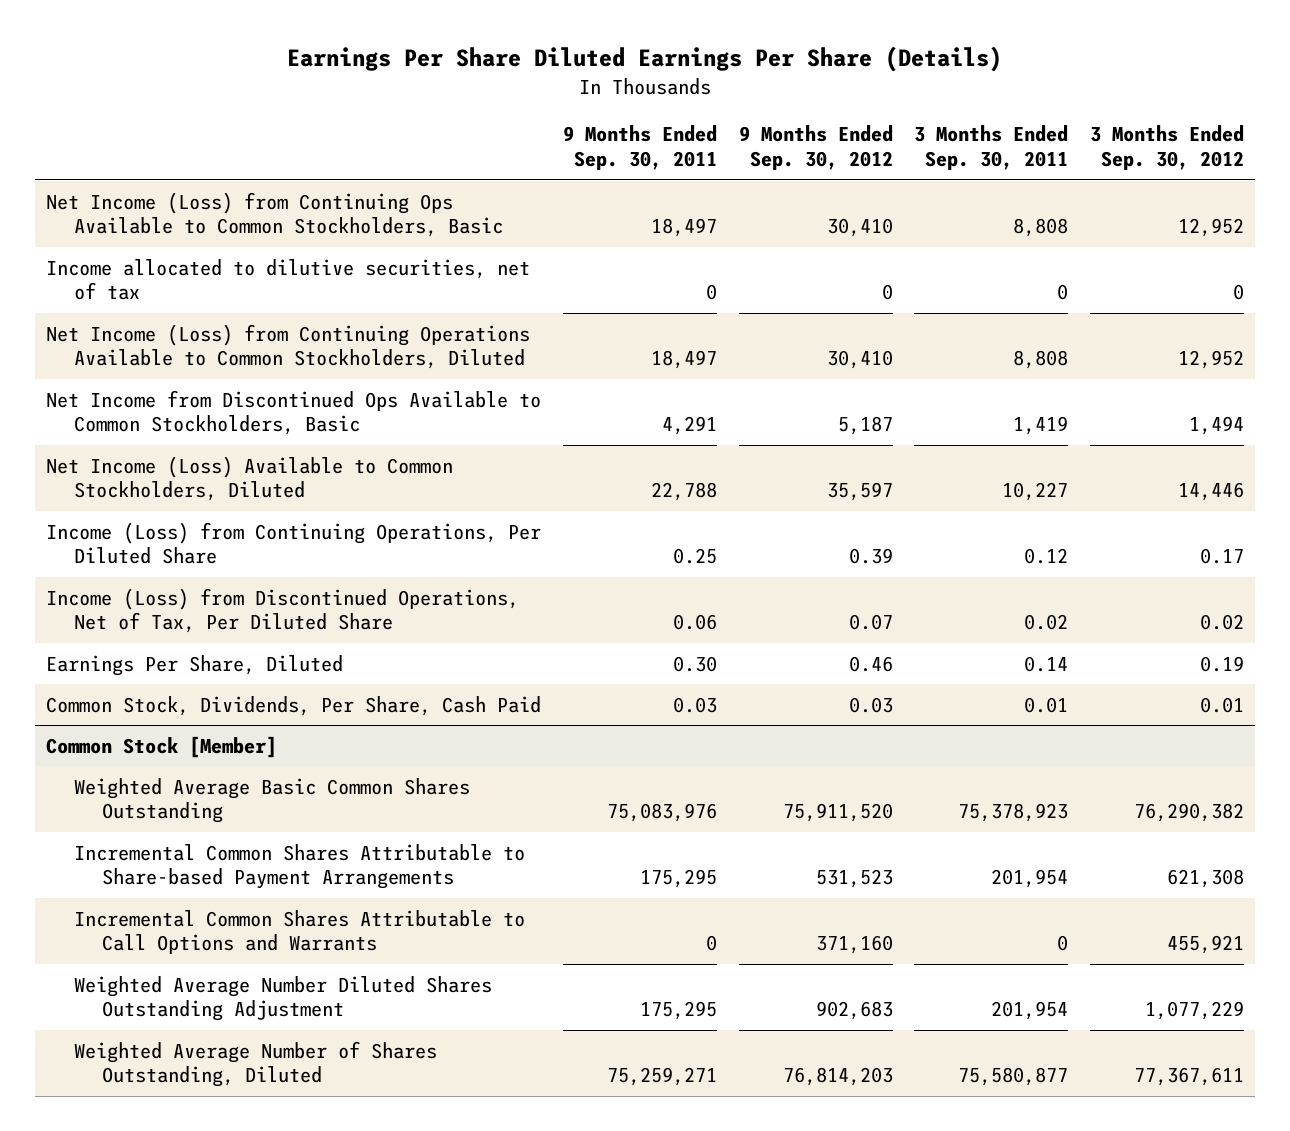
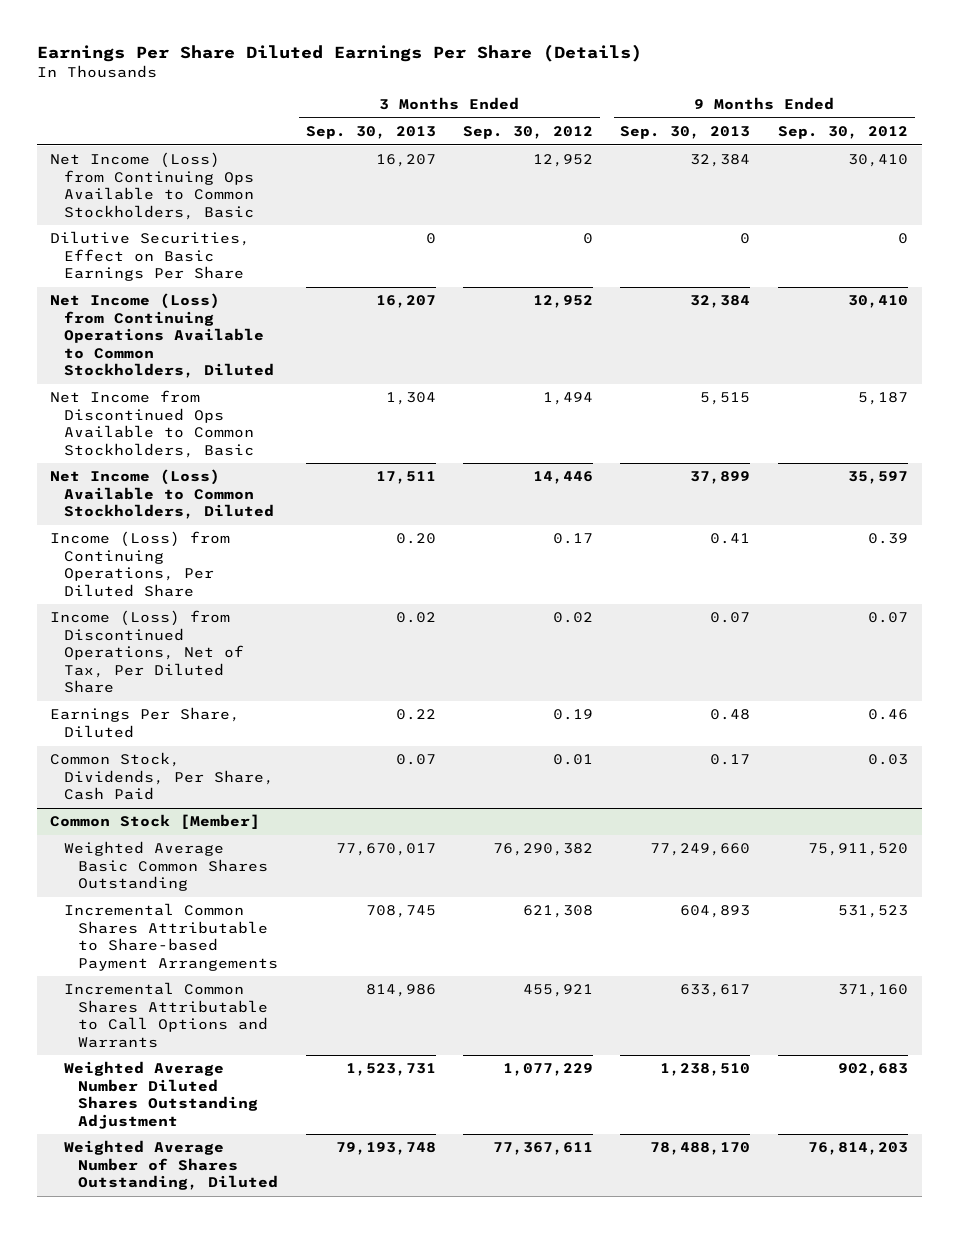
- | 9 Months Ended Sep. 30, 2011 | 9 Months Ended Sep. 30, 2012 | 3 Months Ended Sep. 30, 2011 | 3 Months Ended Sep. 30, 2012
+ | 3 Months Ended Sep. 30, 2013 | 3 Months Ended Sep. 30, 2012 | 9 Months Ended Sep. 30, 2013 | 9 Months Ended Sep. 30, 2012
- Income allocated to dilutive securities, net of tax | 0 | 0 | 0 | 0
+ Dilutive Securities, Effect on Basic Earnings Per Share | 0 | 0 | 0 | 0

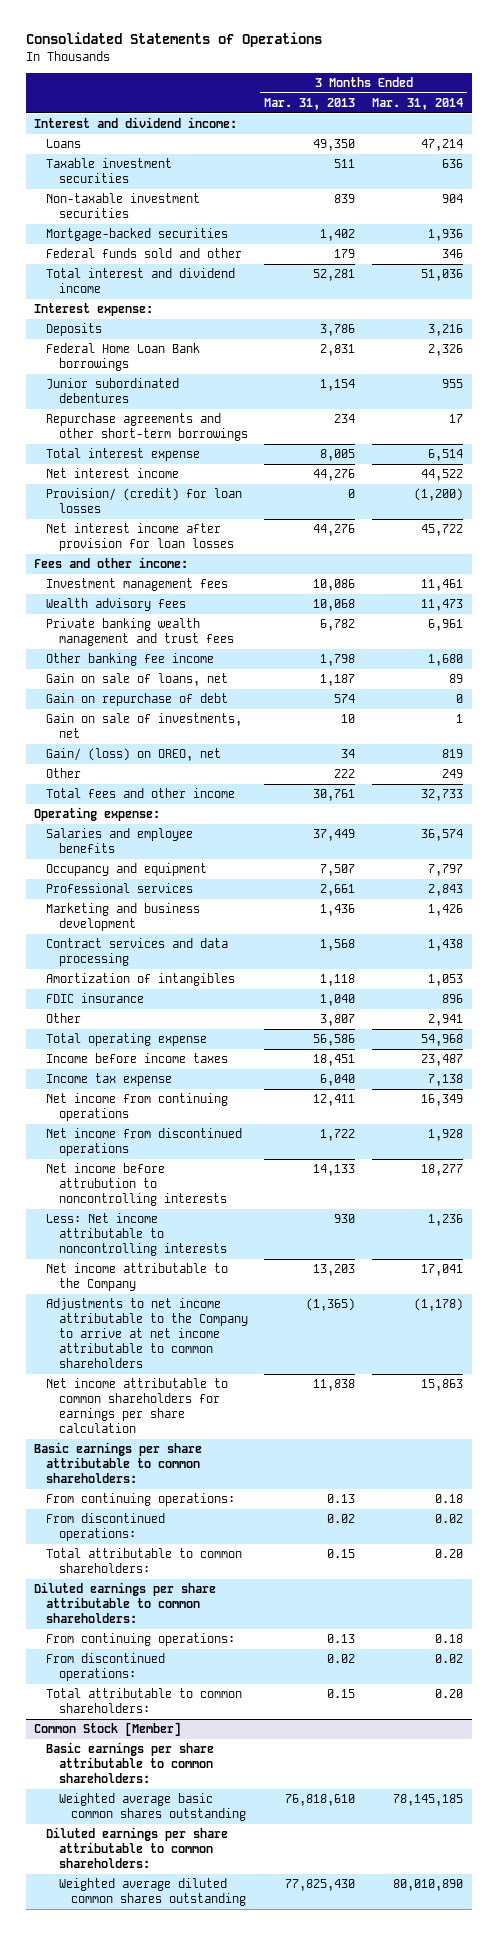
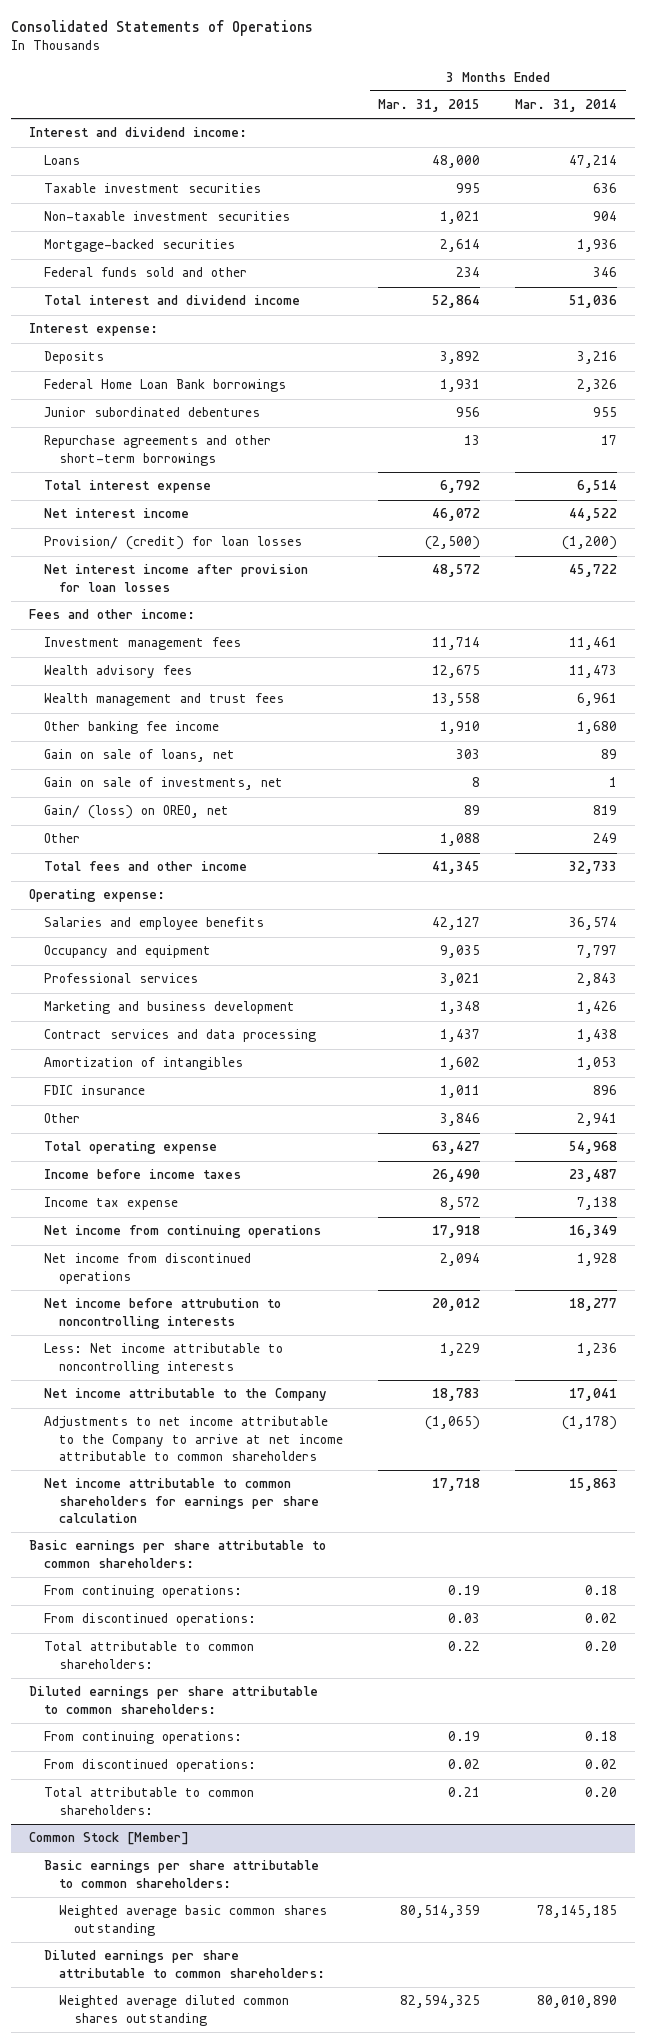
- | 3 Months Ended Mar. 31, 2013 | 3 Months Ended Mar. 31, 2014
+ | 3 Months Ended Mar. 31, 2015 | 3 Months Ended Mar. 31, 2014
- Private banking wealth management and trust fees | 6,782 | 6,961
+ Wealth management and trust fees | 13,558 | 6,961
- Gain on repurchase of debt | 574 | 0

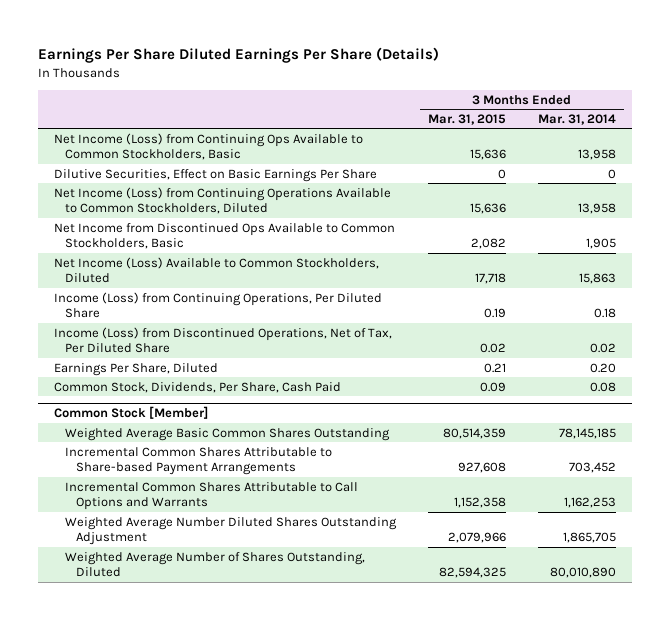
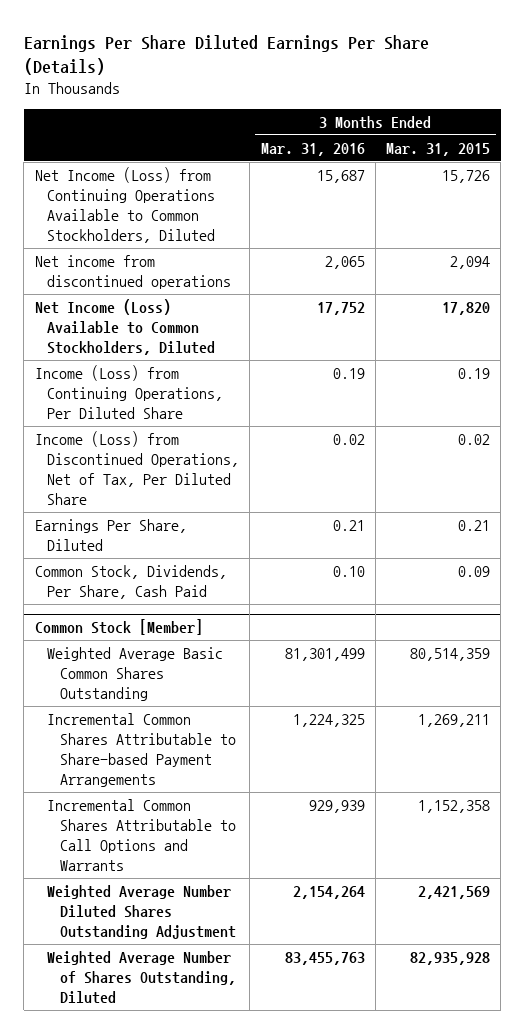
- | 3 Months Ended Mar. 31, 2015 | 3 Months Ended Mar. 31, 2014
+ | 3 Months Ended Mar. 31, 2016 | 3 Months Ended Mar. 31, 2015
- Net Income (Loss) from Continuing Ops Available to Common Stockholders, Basic | 15,636 | 13,958
- Dilutive Securities, Effect on Basic Earnings Per Share | 0 | 0
- Net Income (Loss) from Continuing Operations Available to Common Stockholders, Diluted | 15,636 | 13,958
- Net Income from Discontinued Ops Available to Common Stockholders, Basic | 2,082 | 1,905
- Net Income (Loss) Available to Common Stockholders, Diluted | 17,718 | 15,863
+ Net Income (Loss) from Continuing Operations Available to Common Stockholders, Diluted | 15,687 | 15,726
+ Net income from discontinued operations | 2,065 | 2,094
+ Net Income (Loss) Available to Common Stockholders, Diluted | 17,752 | 17,820
@ Common Stock [Member]
- Incremental Common Shares Attributable to Share-based Payment Arrangements | 927,608 | 703,452
+ Incremental Common Shares Attributable to Share-based Payment Arrangements | 1,224,325 | 1,269,211
- Weighted Average Number Diluted Shares Outstanding Adjustment | 2,079,966 | 1,865,705
- Weighted Average Number of Shares Outstanding, Diluted | 82,594,325 | 80,010,890
+ Weighted Average Number Diluted Shares Outstanding Adjustment | 2,154,264 | 2,421,569
+ Weighted Average Number of Shares Outstanding, Diluted | 83,455,763 | 82,935,928

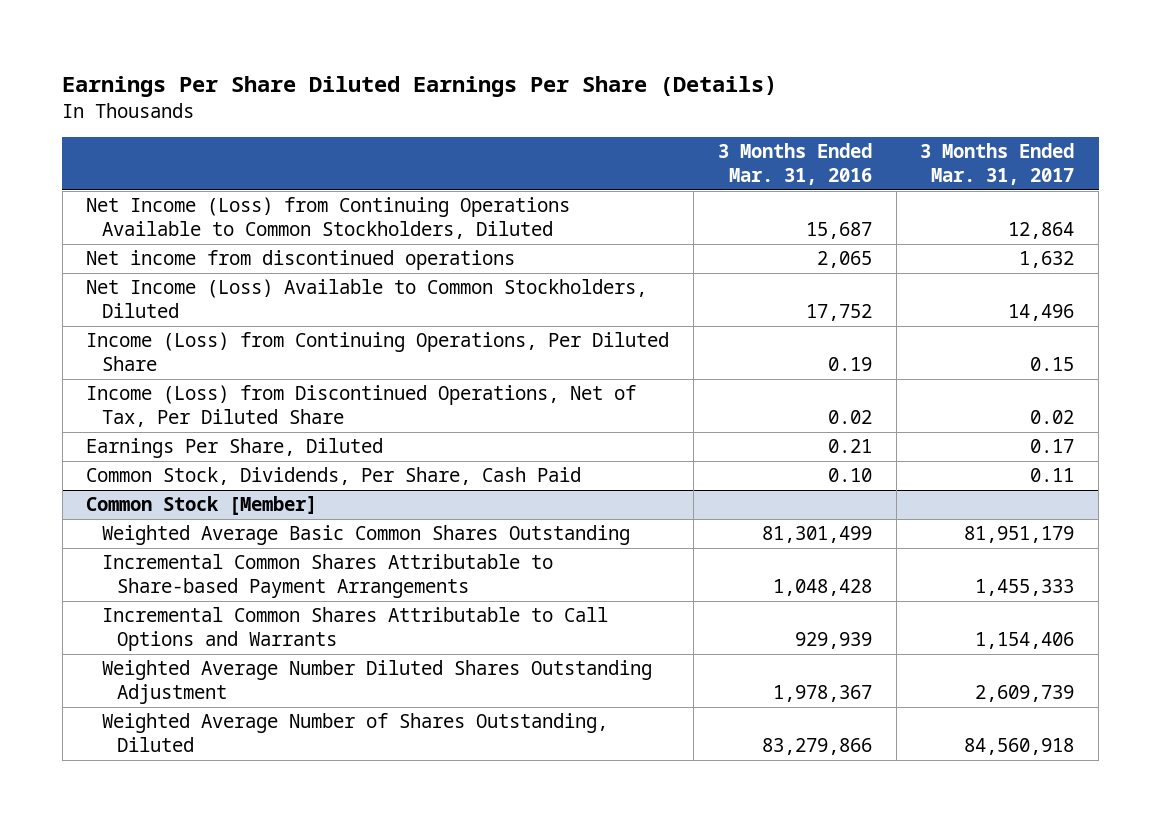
- | 3 Months Ended Mar. 31, 2016 | 3 Months Ended Mar. 31, 2015
+ | 3 Months Ended Mar. 31, 2016 | 3 Months Ended Mar. 31, 2017
@ Common Stock [Member]
- Incremental Common Shares Attributable to Share-based Payment Arrangements | 1,224,325 | 1,269,211
+ Incremental Common Shares Attributable to Share-based Payment Arrangements | 1,048,428 | 1,455,333
- Weighted Average Number Diluted Shares Outstanding Adjustment | 2,154,264 | 2,421,569
- Weighted Average Number of Shares Outstanding, Diluted | 83,455,763 | 82,935,928
+ Weighted Average Number Diluted Shares Outstanding Adjustment | 1,978,367 | 2,609,739
+ Weighted Average Number of Shares Outstanding, Diluted | 83,279,866 | 84,560,918

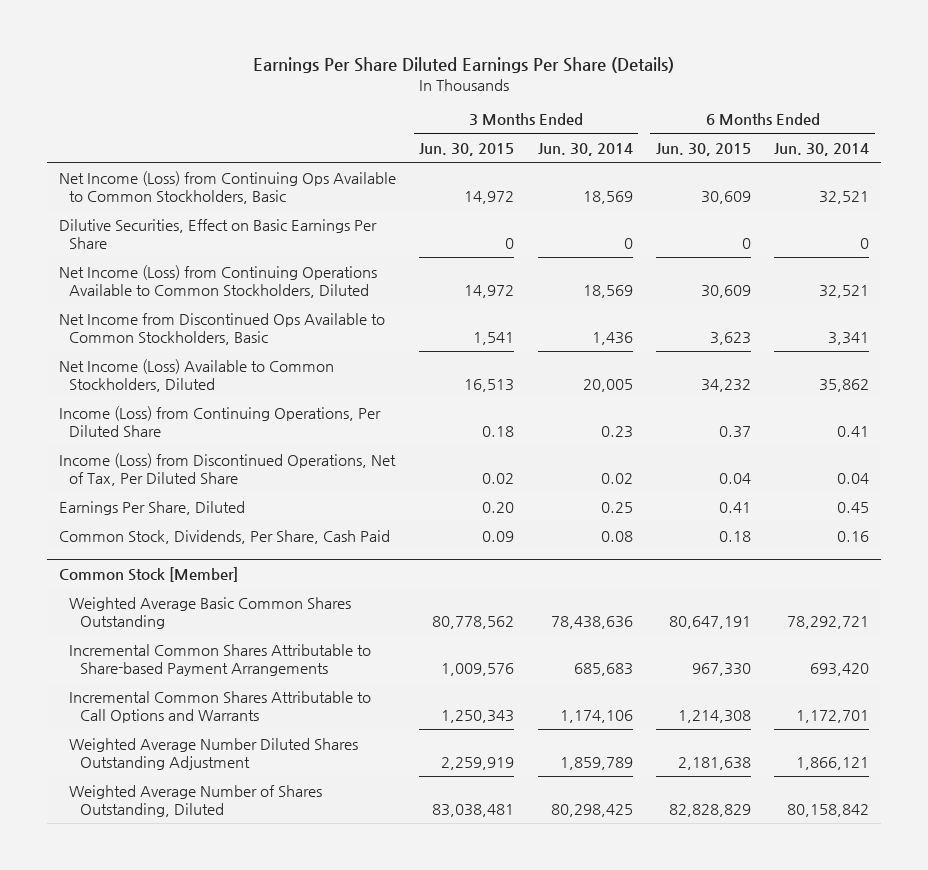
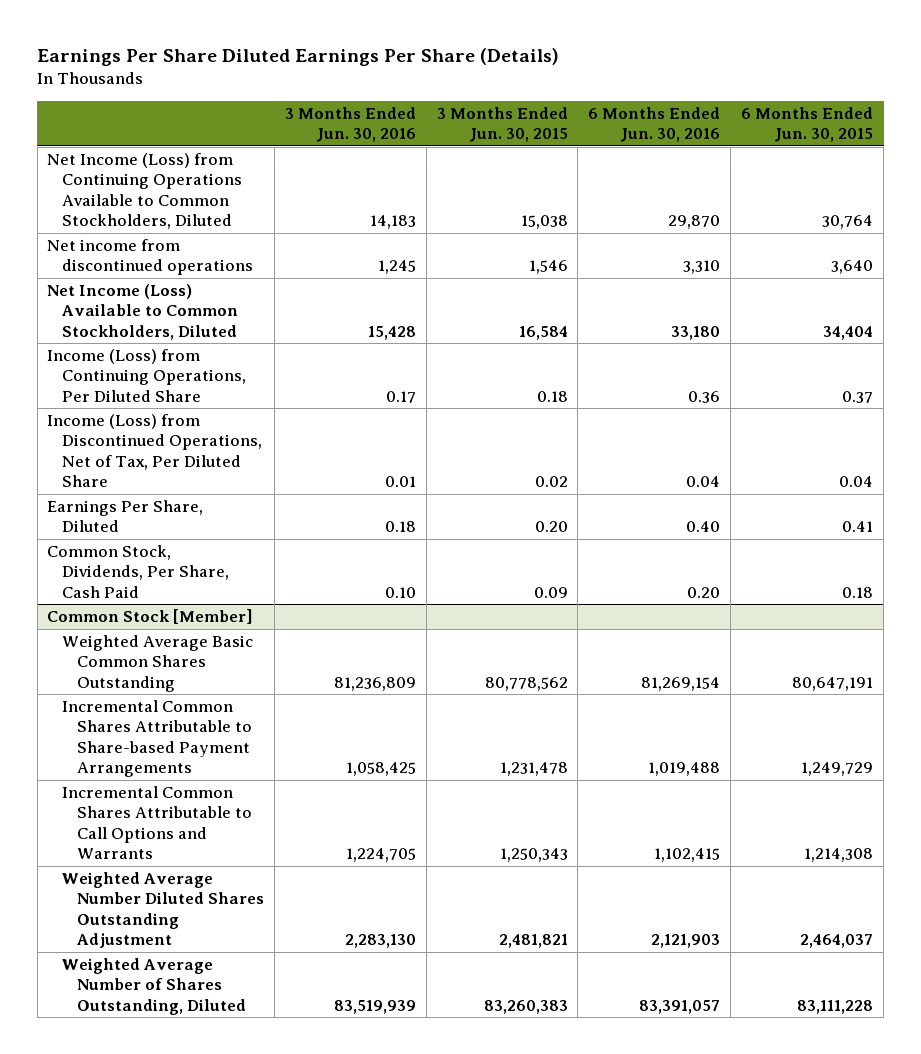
- | 3 Months Ended Jun. 30, 2015 | 3 Months Ended Jun. 30, 2014 | 6 Months Ended Jun. 30, 2015 | 6 Months Ended Jun. 30, 2014
+ | 3 Months Ended Jun. 30, 2016 | 3 Months Ended Jun. 30, 2015 | 6 Months Ended Jun. 30, 2016 | 6 Months Ended Jun. 30, 2015
- Net Income (Loss) from Continuing Ops Available to Common Stockholders, Basic | 14,972 | 18,569 | 30,609 | 32,521
- Dilutive Securities, Effect on Basic Earnings Per Share | 0 | 0 | 0 | 0
- Net Income (Loss) from Continuing Operations Available to Common Stockholders, Diluted | 14,972 | 18,569 | 30,609 | 32,521
- Net Income from Discontinued Ops Available to Common Stockholders, Basic | 1,541 | 1,436 | 3,623 | 3,341
- Net Income (Loss) Available to Common Stockholders, Diluted | 16,513 | 20,005 | 34,232 | 35,862
+ Net Income (Loss) from Continuing Operations Available to Common Stockholders, Diluted | 14,183 | 15,038 | 29,870 | 30,764
+ Net income from discontinued operations | 1,245 | 1,546 | 3,310 | 3,640
+ Net Income (Loss) Available to Common Stockholders, Diluted | 15,428 | 16,584 | 33,180 | 34,404
@ Common Stock [Member]
- Incremental Common Shares Attributable to Share-based Payment Arrangements | 1,009,576 | 685,683 | 967,330 | 693,420
+ Incremental Common Shares Attributable to Share-based Payment Arrangements | 1,058,425 | 1,231,478 | 1,019,488 | 1,249,729
- Weighted Average Number Diluted Shares Outstanding Adjustment | 2,259,919 | 1,859,789 | 2,181,638 | 1,866,121
- Weighted Average Number of Shares Outstanding, Diluted | 83,038,481 | 80,298,425 | 82,828,829 | 80,158,842
+ Weighted Average Number Diluted Shares Outstanding Adjustment | 2,283,130 | 2,481,821 | 2,121,903 | 2,464,037
+ Weighted Average Number of Shares Outstanding, Diluted | 83,519,939 | 83,260,383 | 83,391,057 | 83,111,228

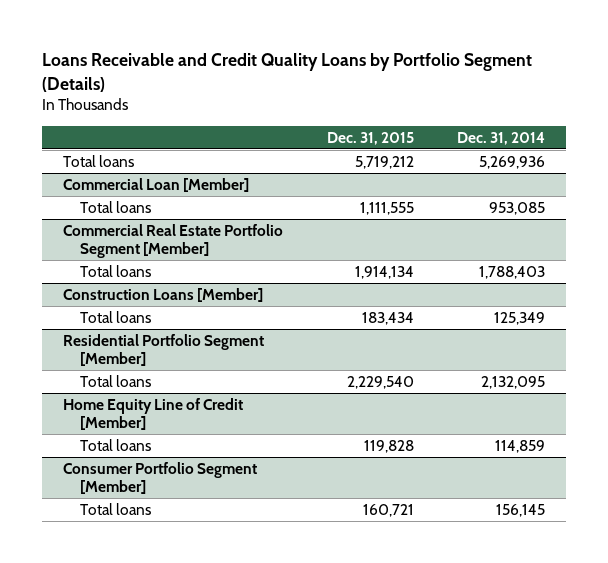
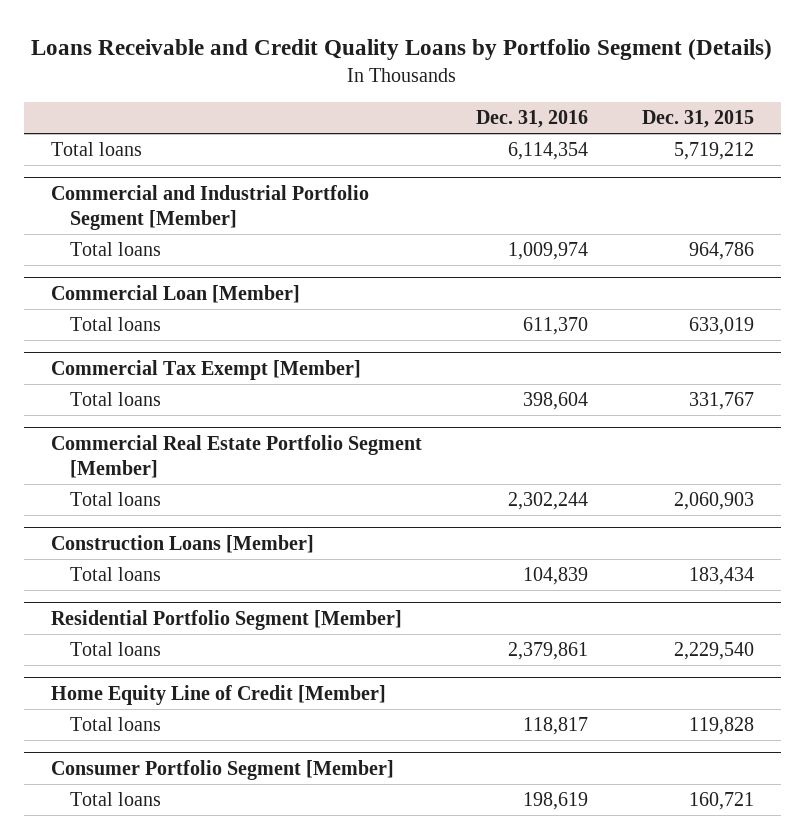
- | Dec. 31, 2015 | Dec. 31, 2014
+ | Dec. 31, 2016 | Dec. 31, 2015
+ Commercial and Industrial Portfolio Segment [Member]
+ Total loans | 1,009,974 | 964,786
@ Commercial Loan [Member]
- Total loans | 1,111,555 | 953,085
+ Total loans | 611,370 | 633,019
+ Commercial Tax Exempt [Member]
+ Total loans | 398,604 | 331,767
@ Commercial Real Estate Portfolio Segment [Member]
- Total loans | 1,914,134 | 1,788,403
+ Total loans | 2,302,244 | 2,060,903

